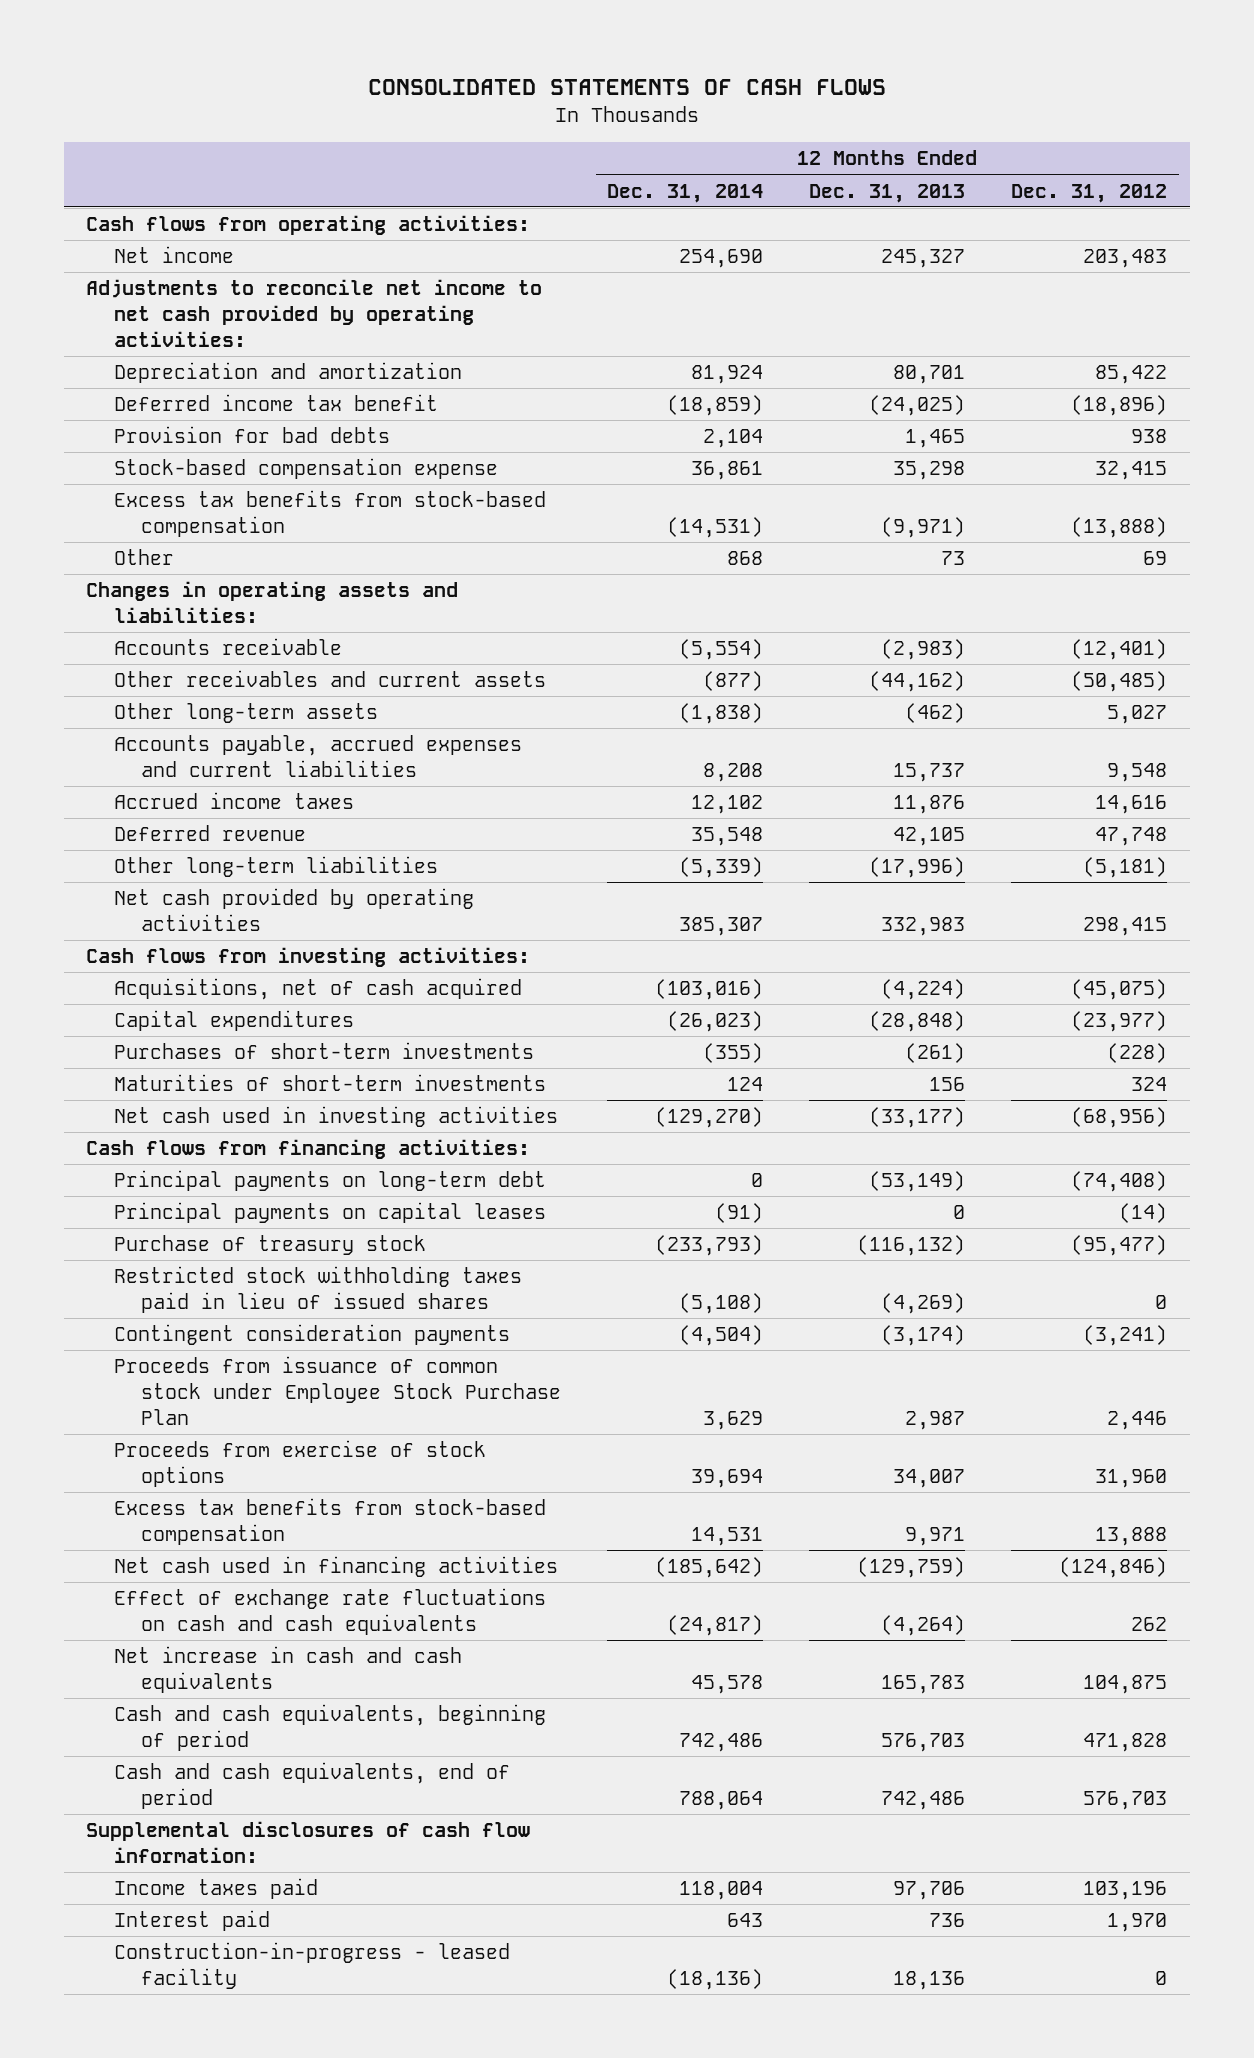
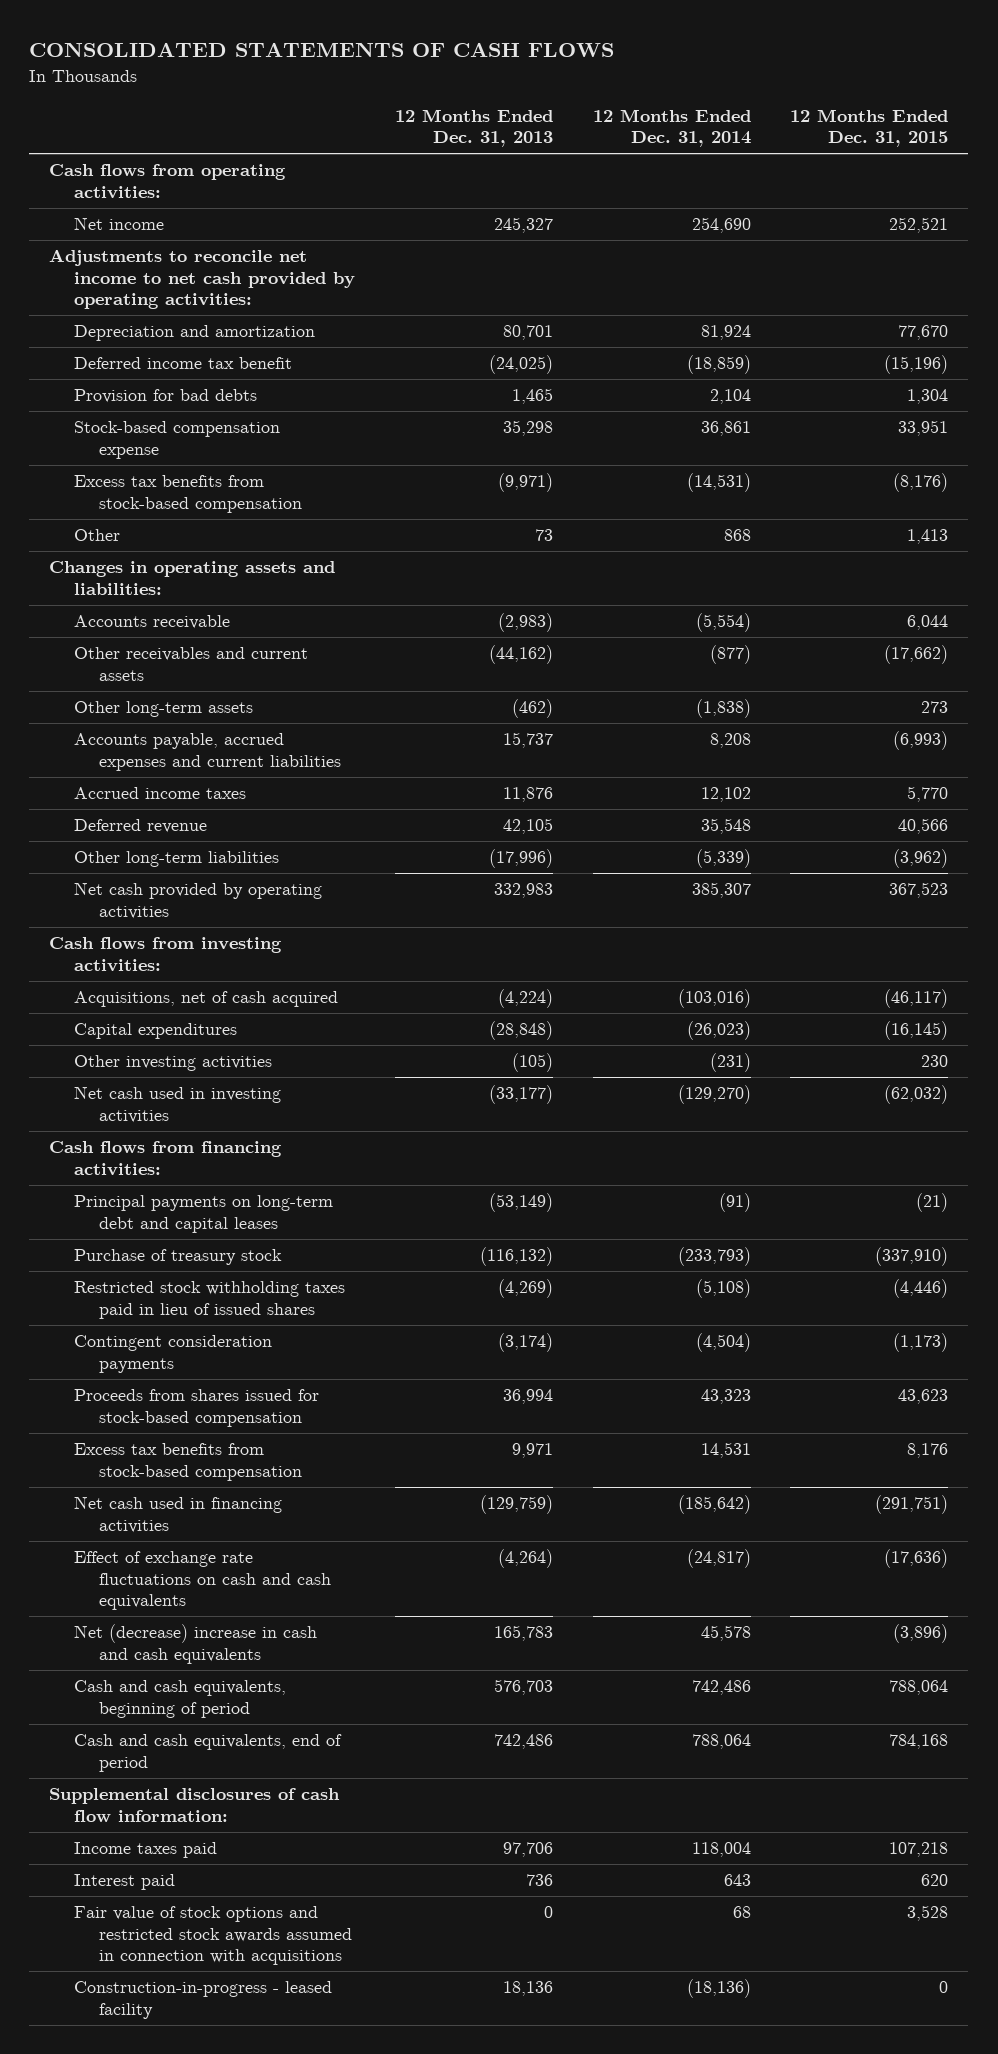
- | 12 Months Ended Dec. 31, 2014 | 12 Months Ended Dec. 31, 2013 | 12 Months Ended Dec. 31, 2012
+ | 12 Months Ended Dec. 31, 2013 | 12 Months Ended Dec. 31, 2014 | 12 Months Ended Dec. 31, 2015
- Purchases of short-term investments | (355) | (261) | (228)
- Maturities of short-term investments | 124 | 156 | 324
+ Other investing activities | (105) | (231) | 230
- Principal payments on long-term debt | 0 | (53,149) | (74,408)
- Principal payments on capital leases | (91) | 0 | (14)
+ Principal payments on long-term debt and capital leases | (53,149) | (91) | (21)
- Proceeds from issuance of common stock under Employee Stock Purchase Plan | 3,629 | 2,987 | 2,446
- Proceeds from exercise of stock options | 39,694 | 34,007 | 31,960
+ Proceeds from shares issued for stock-based compensation | 36,994 | 43,323 | 43,623
- Net increase in cash and cash equivalents | 45,578 | 165,783 | 104,875
+ Net (decrease) increase in cash and cash equivalents | 165,783 | 45,578 | (3,896)
+ Fair value of stock options and restricted stock awards assumed in connection with acquisitions | 0 | 68 | 3,528

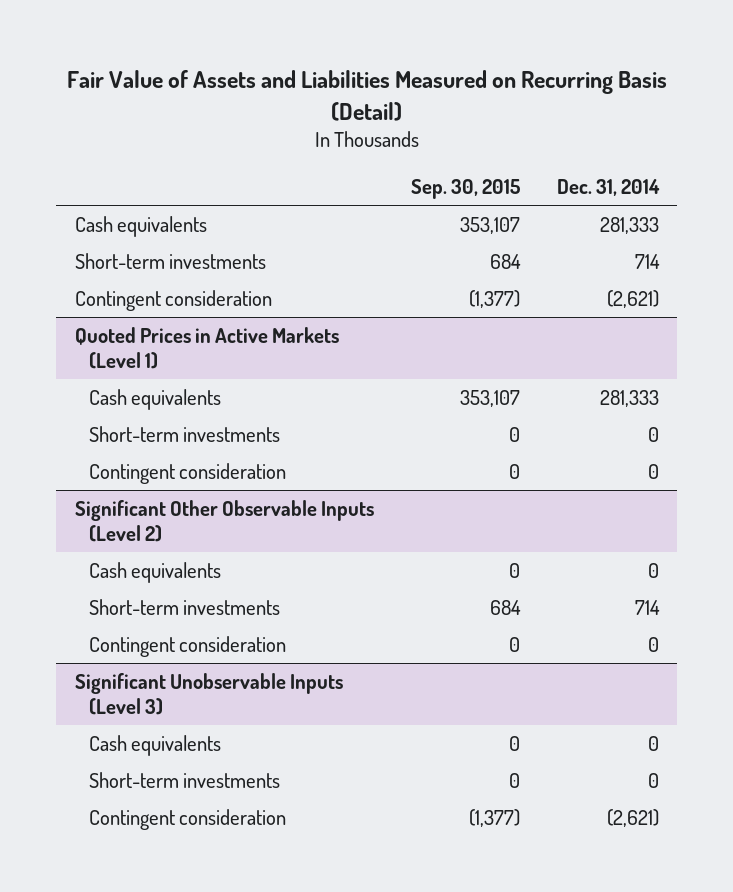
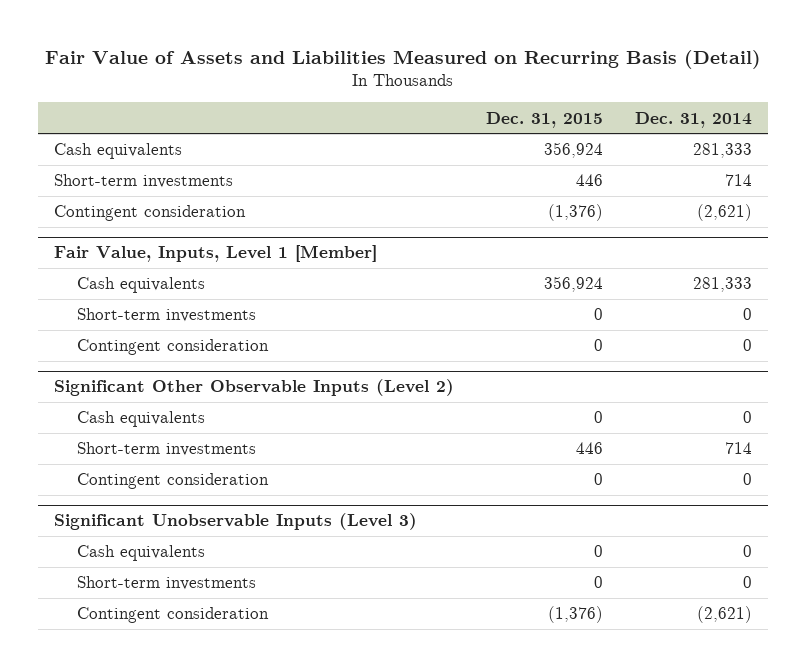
- | Sep. 30, 2015 | Dec. 31, 2014
+ | Dec. 31, 2015 | Dec. 31, 2014
- Quoted Prices in Active Markets (Level 1)
+ Fair Value, Inputs, Level 1 [Member]

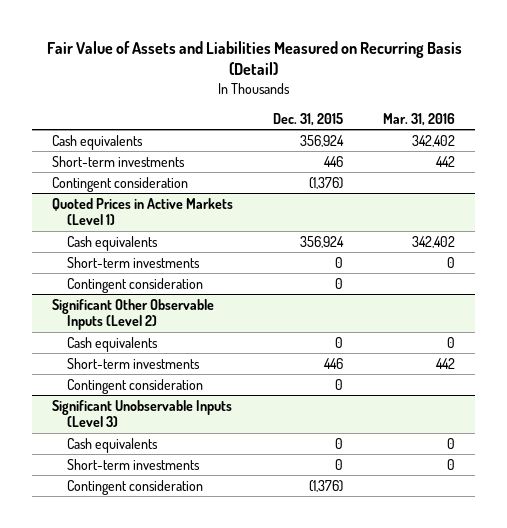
- | Dec. 31, 2015 | Dec. 31, 2014
+ | Dec. 31, 2015 | Mar. 31, 2016
- Fair Value, Inputs, Level 1 [Member]
+ Quoted Prices in Active Markets (Level 1)

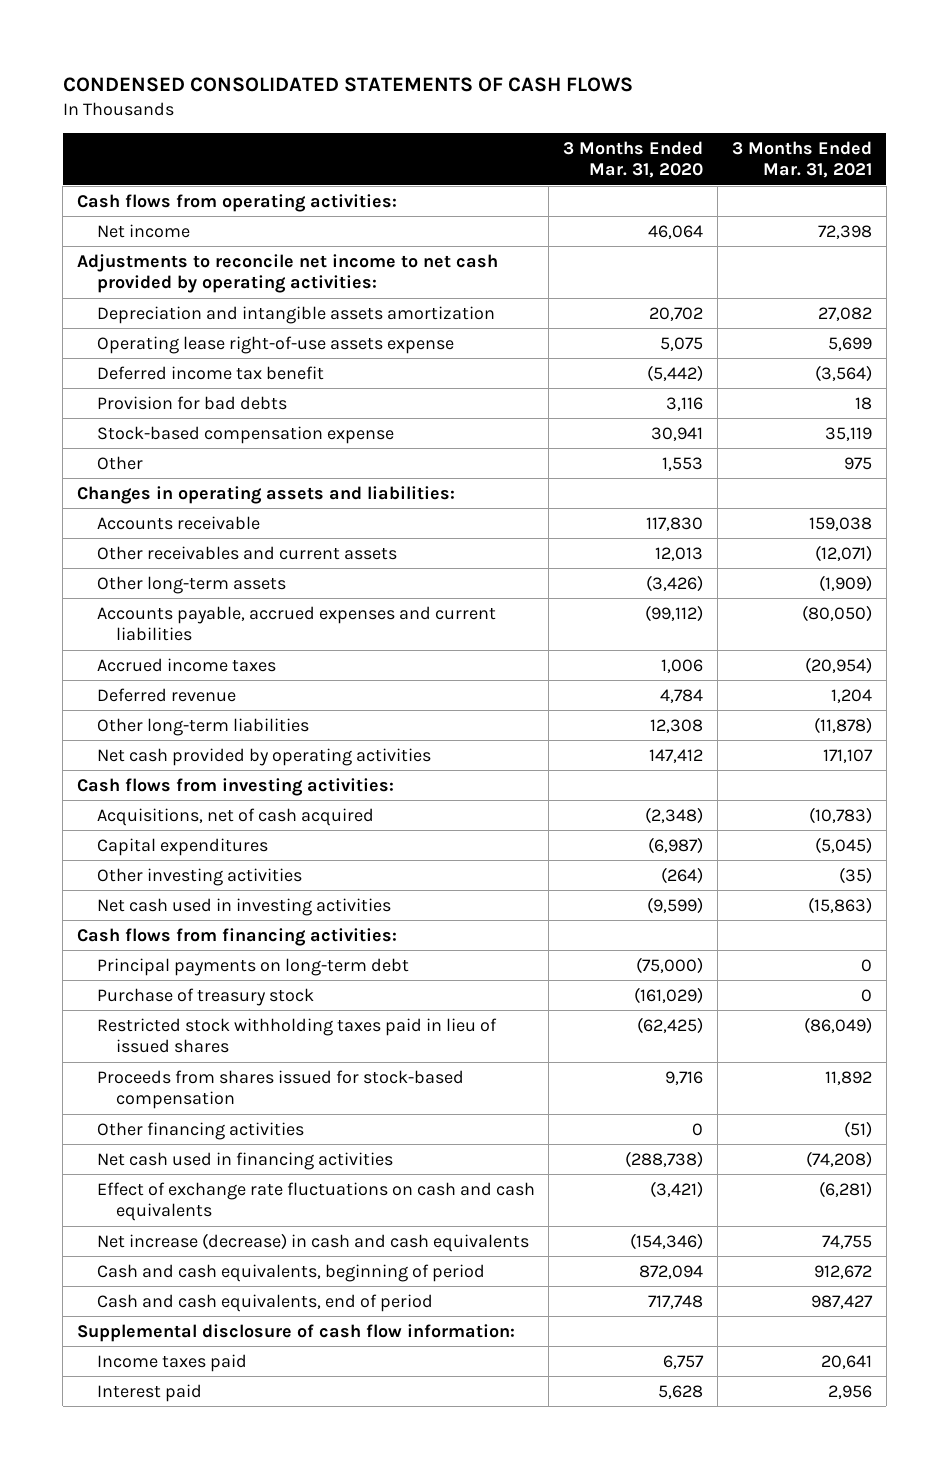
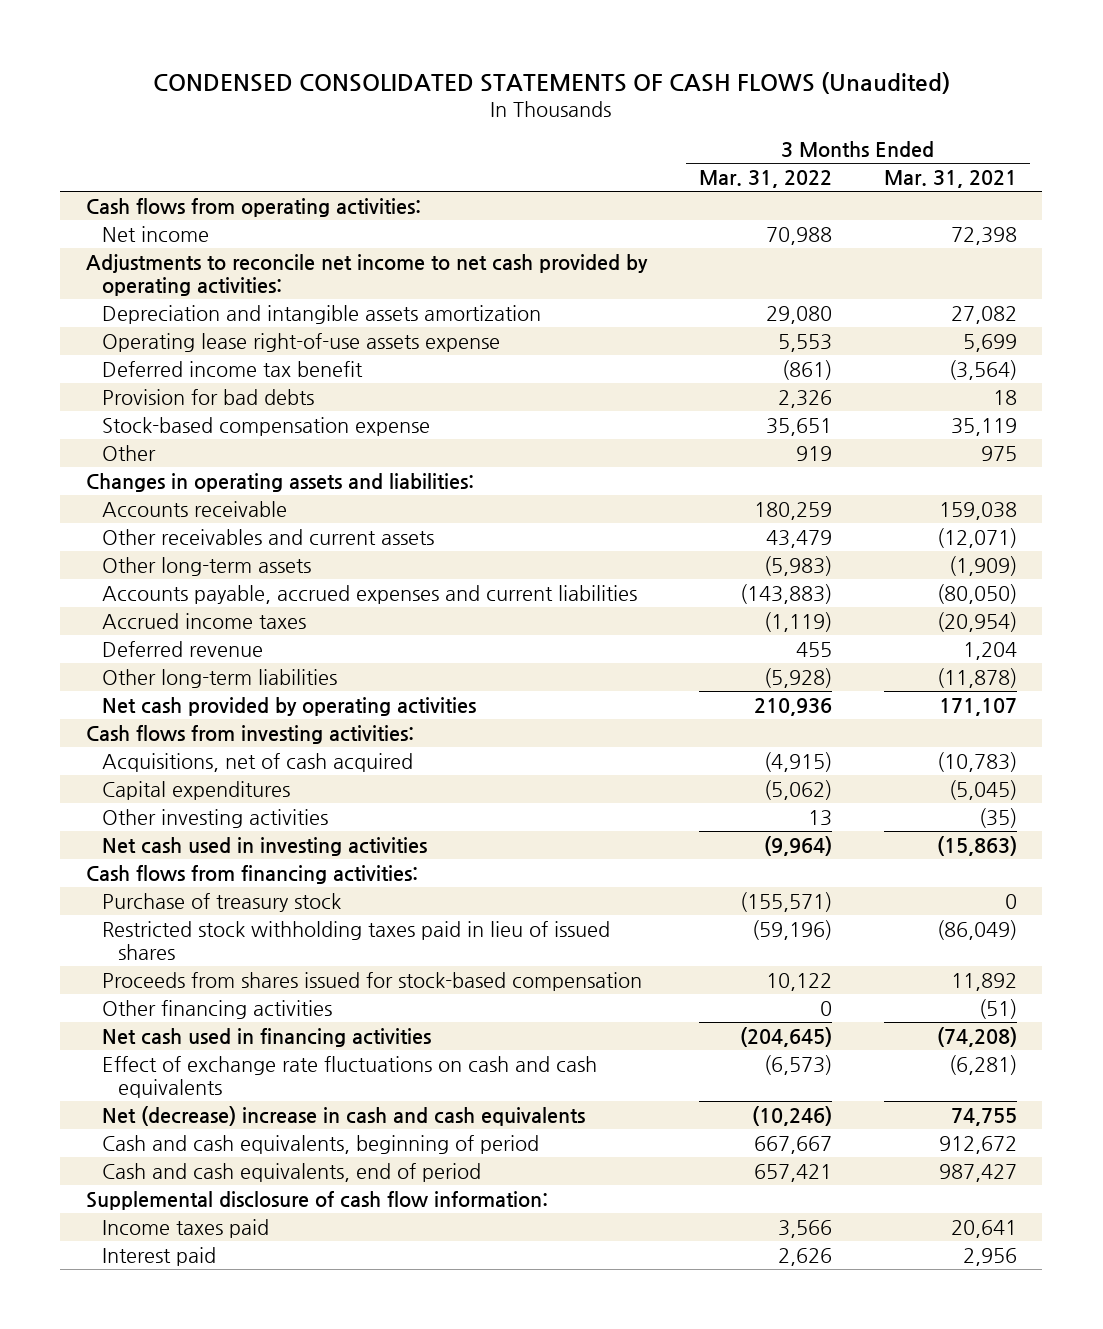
- CONDENSED CONSOLIDATED STATEMENTS OF CASH FLOWS
+ CONDENSED CONSOLIDATED STATEMENTS OF CASH FLOWS (Unaudited)
- | 3 Months Ended Mar. 31, 2020 | 3 Months Ended Mar. 31, 2021
+ | 3 Months Ended Mar. 31, 2022 | 3 Months Ended Mar. 31, 2021
- Principal payments on long-term debt | (75,000) | 0
- Net increase (decrease) in cash and cash equivalents | (154,346) | 74,755
+ Net (decrease) increase in cash and cash equivalents | (10,246) | 74,755

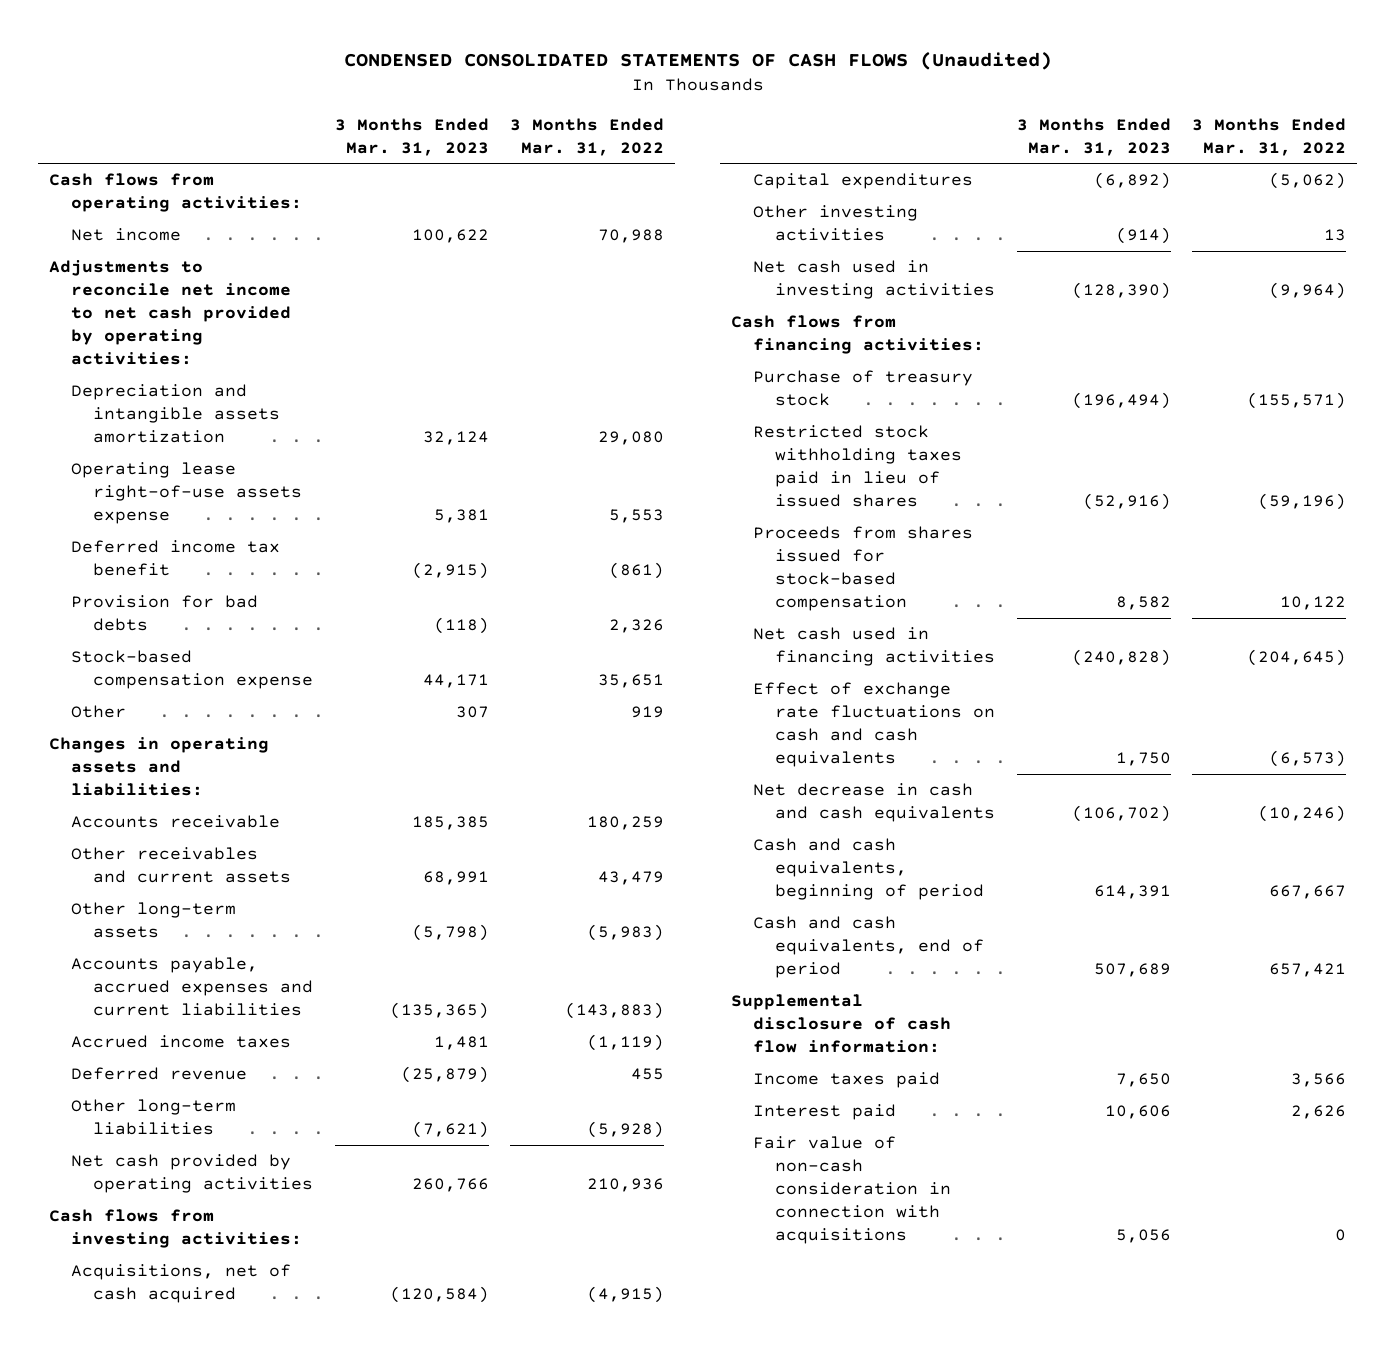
- | 3 Months Ended Mar. 31, 2022 | 3 Months Ended Mar. 31, 2021
+ | 3 Months Ended Mar. 31, 2023 | 3 Months Ended Mar. 31, 2022
- Other financing activities | 0 | (51)
- Net (decrease) increase in cash and cash equivalents | (10,246) | 74,755
+ Net decrease in cash and cash equivalents | (106,702) | (10,246)
+ Fair value of non-cash consideration in connection with acquisitions | 5,056 | 0

